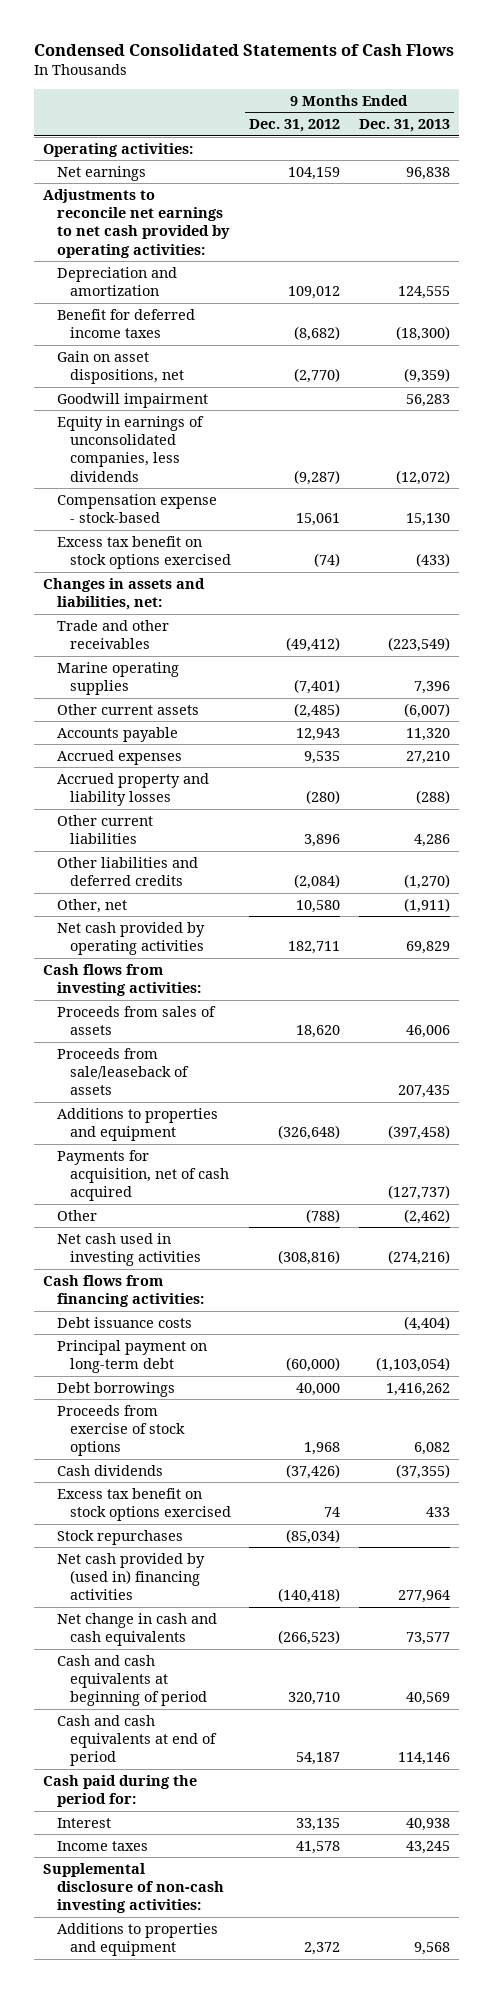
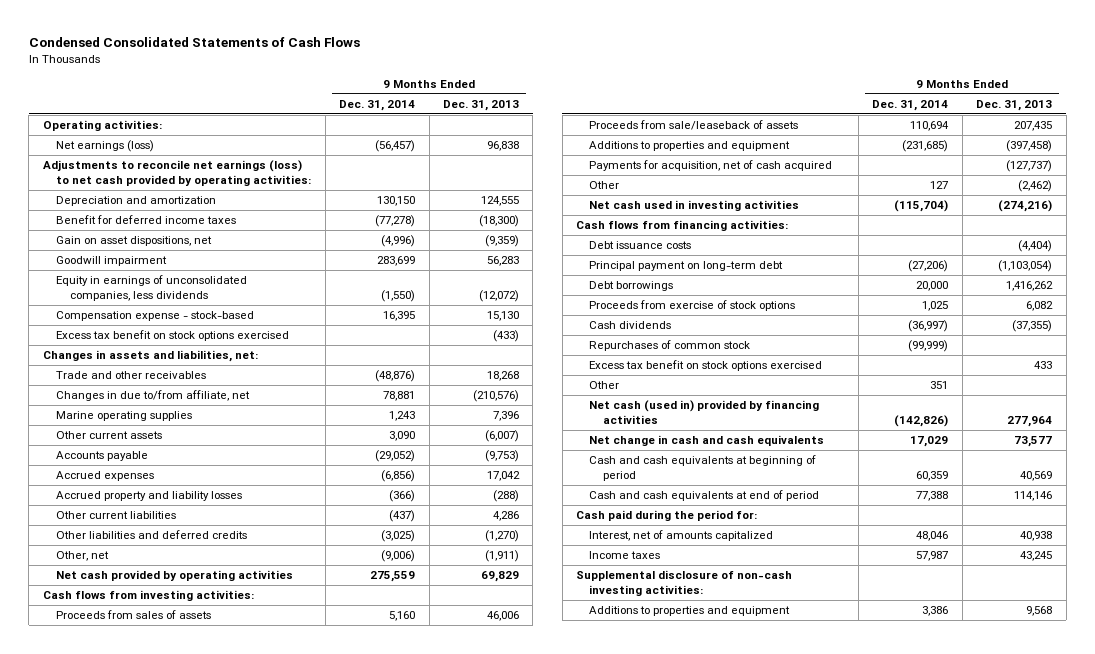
- | 9 Months Ended Dec. 31, 2012 | 9 Months Ended Dec. 31, 2013
+ | 9 Months Ended Dec. 31, 2014 | 9 Months Ended Dec. 31, 2013
- Net earnings | 104,159 | 96,838
- Adjustments to reconcile net earnings to net cash provided by operating activities:
+ Net earnings (loss) | (56,457) | 96,838
+ Adjustments to reconcile net earnings (loss) to net cash provided by operating activities:
- Trade and other receivables | (49,412) | (223,549)
+ Trade and other receivables | (48,876) | 18,268
+ Changes in due to/from affiliate, net | 78,881 | (210,576)
- Accounts payable | 12,943 | 11,320
- Accrued expenses | 9,535 | 27,210
+ Accounts payable | (29,052) | (9,753)
+ Accrued expenses | (6,856) | 17,042
+ Repurchases of common stock | (99,999) |
- Stock repurchases | (85,034) |
- Net cash provided by (used in) financing activities | (140,418) | 277,964
+ Other | 351 |
+ Net cash (used in) provided by financing activities | (142,826) | 277,964
- Interest | 33,135 | 40,938
+ Interest, net of amounts capitalized | 48,046 | 40,938

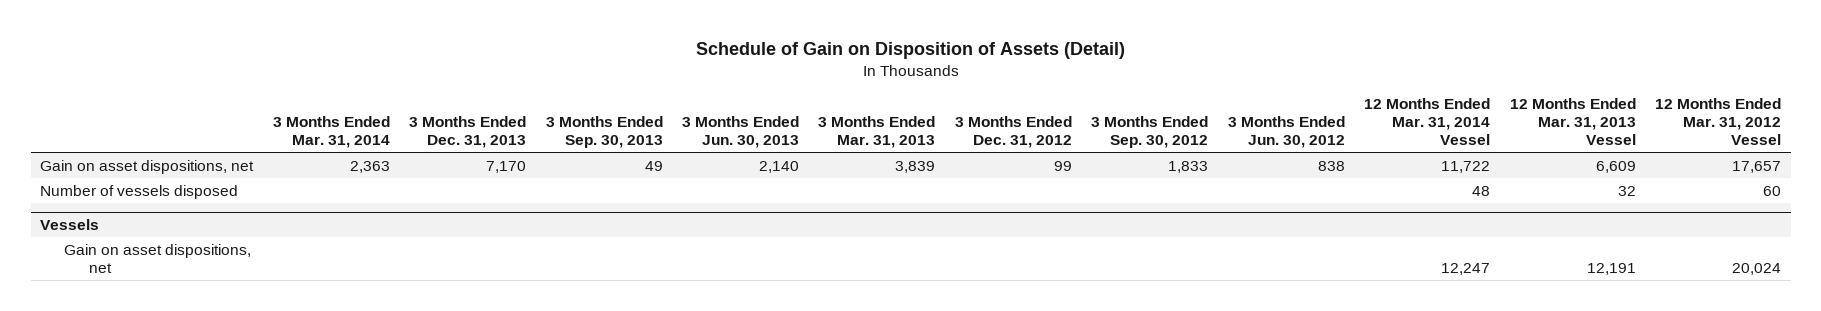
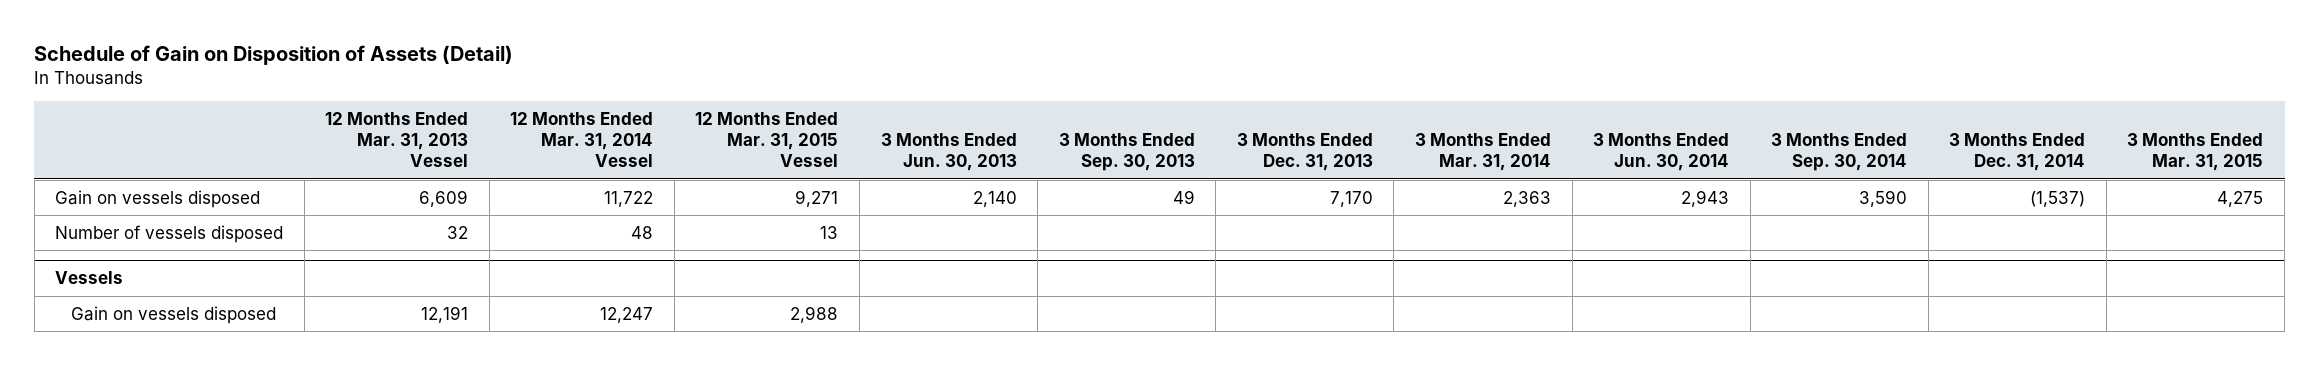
- | 3 Months Ended Mar. 31, 2014 | 3 Months Ended Dec. 31, 2013 | 3 Months Ended Sep. 30, 2013 | 3 Months Ended Jun. 30, 2013 | 3 Months Ended Mar. 31, 2013 | 3 Months Ended Dec. 31, 2012 | 3 Months Ended Sep. 30, 2012 | 3 Months Ended Jun. 30, 2012 | 12 Months Ended Mar. 31, 2014 Vessel | 12 Months Ended Mar. 31, 2013 Vessel | 12 Months Ended Mar. 31, 2012 Vessel
+ | 12 Months Ended Mar. 31, 2013 Vessel | 12 Months Ended Mar. 31, 2014 Vessel | 12 Months Ended Mar. 31, 2015 Vessel | 3 Months Ended Jun. 30, 2013 | 3 Months Ended Sep. 30, 2013 | 3 Months Ended Dec. 31, 2013 | 3 Months Ended Mar. 31, 2014 | 3 Months Ended Jun. 30, 2014 | 3 Months Ended Sep. 30, 2014 | 3 Months Ended Dec. 31, 2014 | 3 Months Ended Mar. 31, 2015
- Gain on asset dispositions, net | 2,363 | 7,170 | 49 | 2,140 | 3,839 | 99 | 1,833 | 838 | 11,722 | 6,609 | 17,657
+ Gain on vessels disposed | 6,609 | 11,722 | 9,271 | 2,140 | 49 | 7,170 | 2,363 | 2,943 | 3,590 | (1,537) | 4,275
@ Vessels
- Gain on asset dispositions, net | | | | | | | | | 12,247 | 12,191 | 20,024
+ Gain on vessels disposed | 12,191 | 12,247 | 2,988 | | | | | | | |

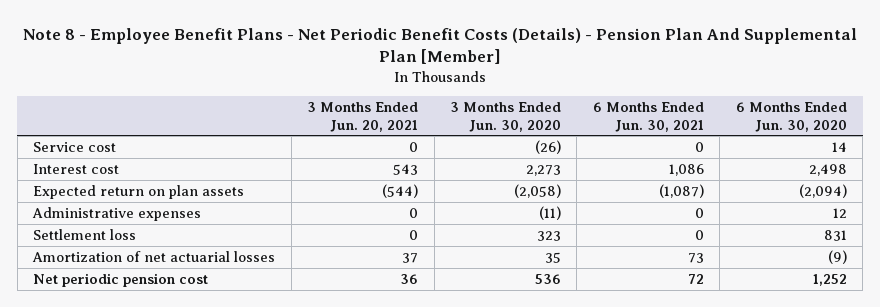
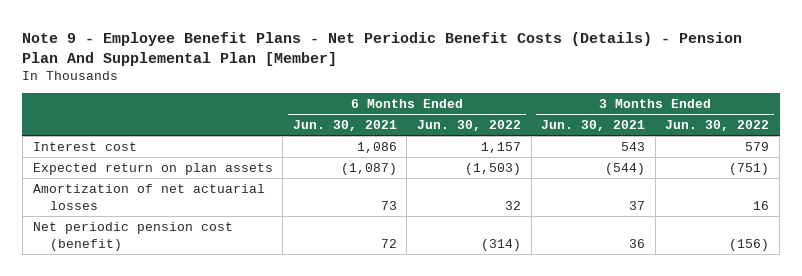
- Note 8 - Employee Benefit Plans - Net Periodic Benefit Costs (Details) - Pension Plan And Supplemental Plan [Member]
+ Note 9 - Employee Benefit Plans - Net Periodic Benefit Costs (Details) - Pension Plan And Supplemental Plan [Member]
- | 3 Months Ended Jun. 20, 2021 | 3 Months Ended Jun. 30, 2020 | 6 Months Ended Jun. 30, 2021 | 6 Months Ended Jun. 30, 2020
+ | 6 Months Ended Jun. 30, 2021 | 6 Months Ended Jun. 30, 2022 | 3 Months Ended Jun. 30, 2021 | 3 Months Ended Jun. 30, 2022
- Service cost | 0 | (26) | 0 | 14
- Administrative expenses | 0 | (11) | 0 | 12
- Settlement loss | 0 | 323 | 0 | 831
- Net periodic pension cost | 36 | 536 | 72 | 1,252
+ Net periodic pension cost (benefit) | 72 | (314) | 36 | (156)

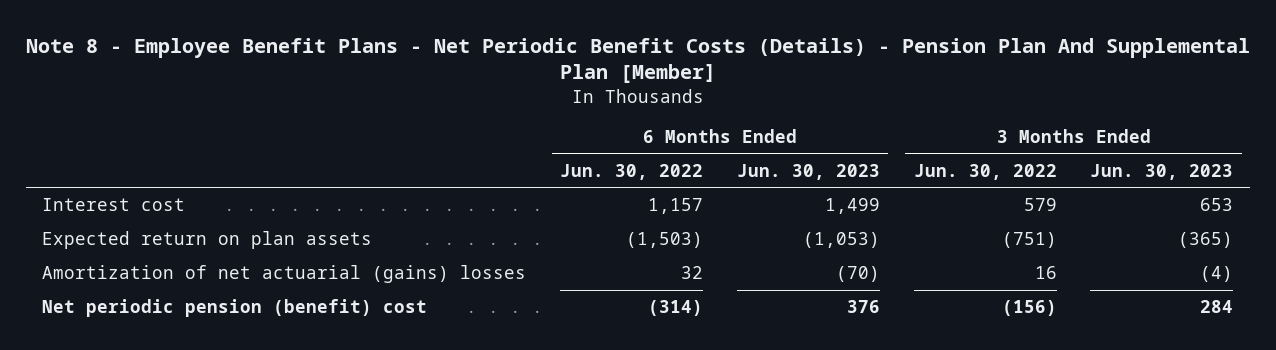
- Note 9 - Employee Benefit Plans - Net Periodic Benefit Costs (Details) - Pension Plan And Supplemental Plan [Member]
+ Note 8 - Employee Benefit Plans - Net Periodic Benefit Costs (Details) - Pension Plan And Supplemental Plan [Member]
- | 6 Months Ended Jun. 30, 2021 | 6 Months Ended Jun. 30, 2022 | 3 Months Ended Jun. 30, 2021 | 3 Months Ended Jun. 30, 2022
+ | 6 Months Ended Jun. 30, 2022 | 6 Months Ended Jun. 30, 2023 | 3 Months Ended Jun. 30, 2022 | 3 Months Ended Jun. 30, 2023
- Amortization of net actuarial losses | 73 | 32 | 37 | 16
- Net periodic pension cost (benefit) | 72 | (314) | 36 | (156)
+ Amortization of net actuarial (gains) losses | 32 | (70) | 16 | (4)
+ Net periodic pension (benefit) cost | (314) | 376 | (156) | 284

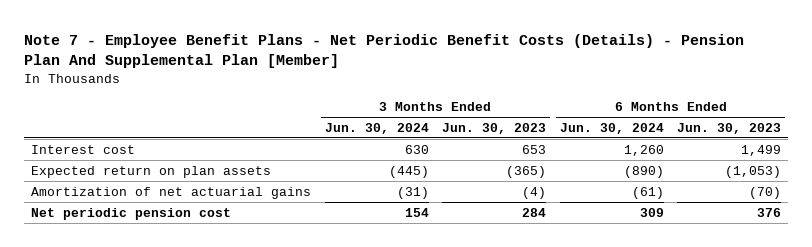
- Note 8 - Employee Benefit Plans - Net Periodic Benefit Costs (Details) - Pension Plan And Supplemental Plan [Member]
+ Note 7 - Employee Benefit Plans - Net Periodic Benefit Costs (Details) - Pension Plan And Supplemental Plan [Member]
- | 6 Months Ended Jun. 30, 2022 | 6 Months Ended Jun. 30, 2023 | 3 Months Ended Jun. 30, 2022 | 3 Months Ended Jun. 30, 2023
+ | 3 Months Ended Jun. 30, 2024 | 3 Months Ended Jun. 30, 2023 | 6 Months Ended Jun. 30, 2024 | 6 Months Ended Jun. 30, 2023
- Amortization of net actuarial (gains) losses | 32 | (70) | 16 | (4)
- Net periodic pension (benefit) cost | (314) | 376 | (156) | 284
+ Amortization of net actuarial gains | (31) | (4) | (61) | (70)
+ Net periodic pension cost | 154 | 284 | 309 | 376

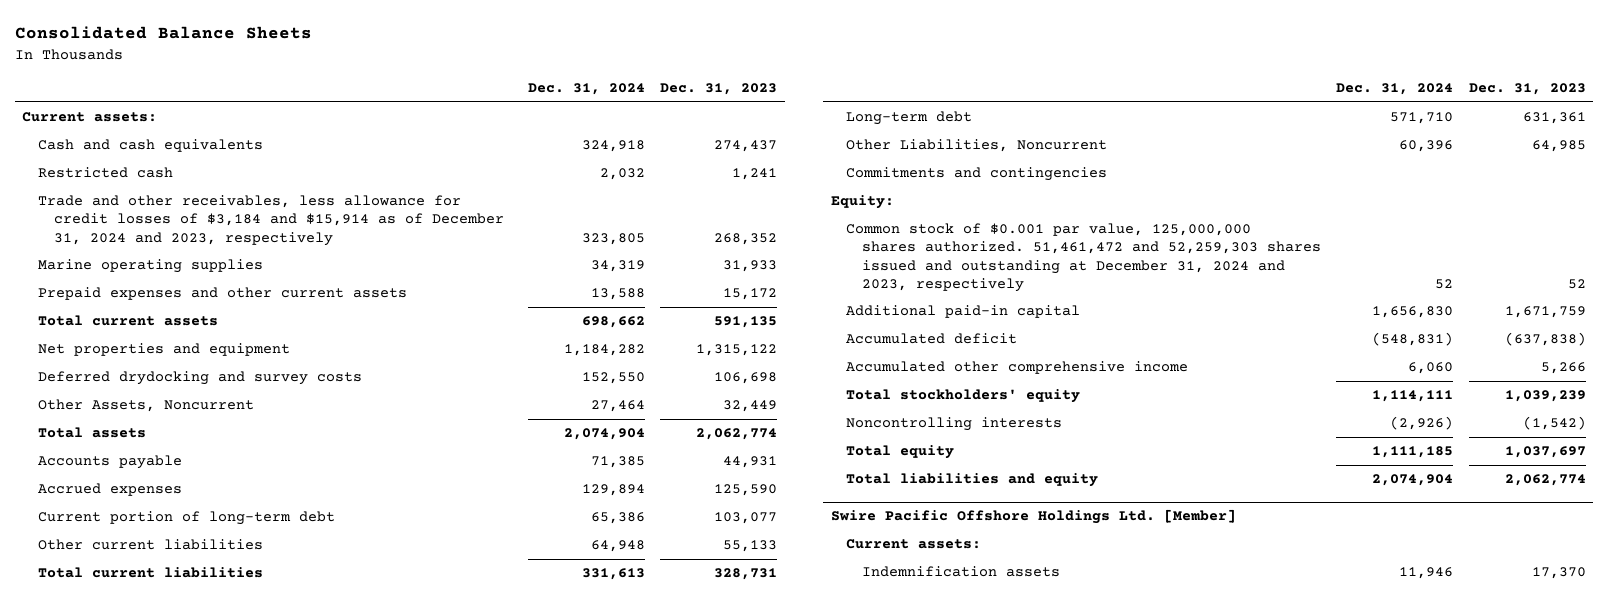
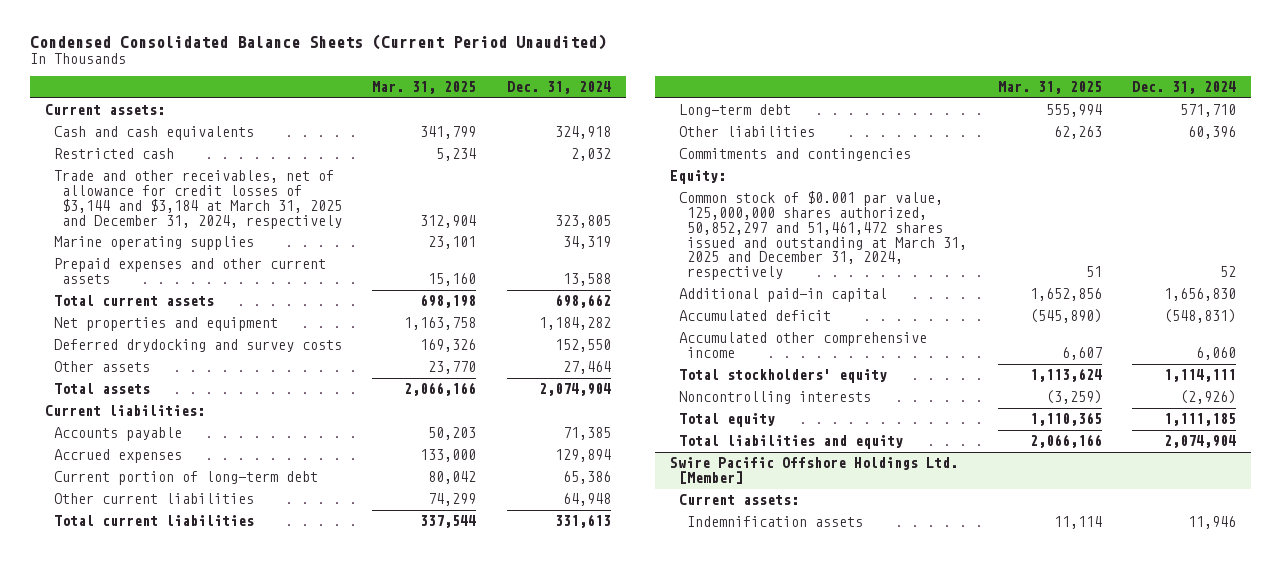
- Consolidated Balance Sheets
+ Condensed Consolidated Balance Sheets (Current Period Unaudited)
- | Dec. 31, 2024 | Dec. 31, 2023
+ | Mar. 31, 2025 | Dec. 31, 2024
- Trade and other receivables, less allowance for credit losses of $3,184 and $15,914 as of December 31, 2024 and 2023, respectively | 323,805 | 268,352
+ Trade and other receivables, net of allowance for credit losses of $3,144 and $3,184 at March 31, 2025 and December 31, 2024, respectively | 312,904 | 323,805
- Other Assets, Noncurrent | 27,464 | 32,449
+ Other assets | 23,770 | 27,464
+ Current liabilities:
- Other Liabilities, Noncurrent | 60,396 | 64,985
+ Other liabilities | 62,263 | 60,396
- Common stock of $0.001 par value, 125,000,000 shares authorized. 51,461,472 and 52,259,303 shares issued and outstanding at December 31, 2024 and 2023, respectively | 52 | 52
+ Common stock of $0.001 par value, 125,000,000 shares authorized, 50,852,297 and 51,461,472 shares issued and outstanding at March 31, 2025 and December 31, 2024, respectively | 51 | 52

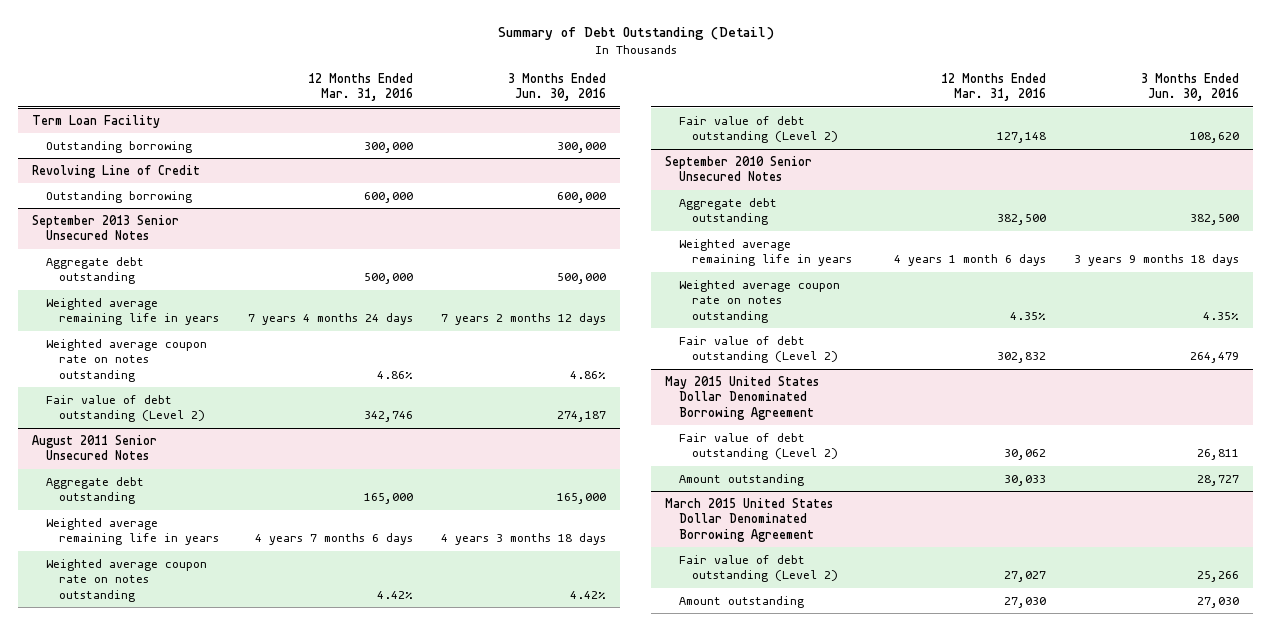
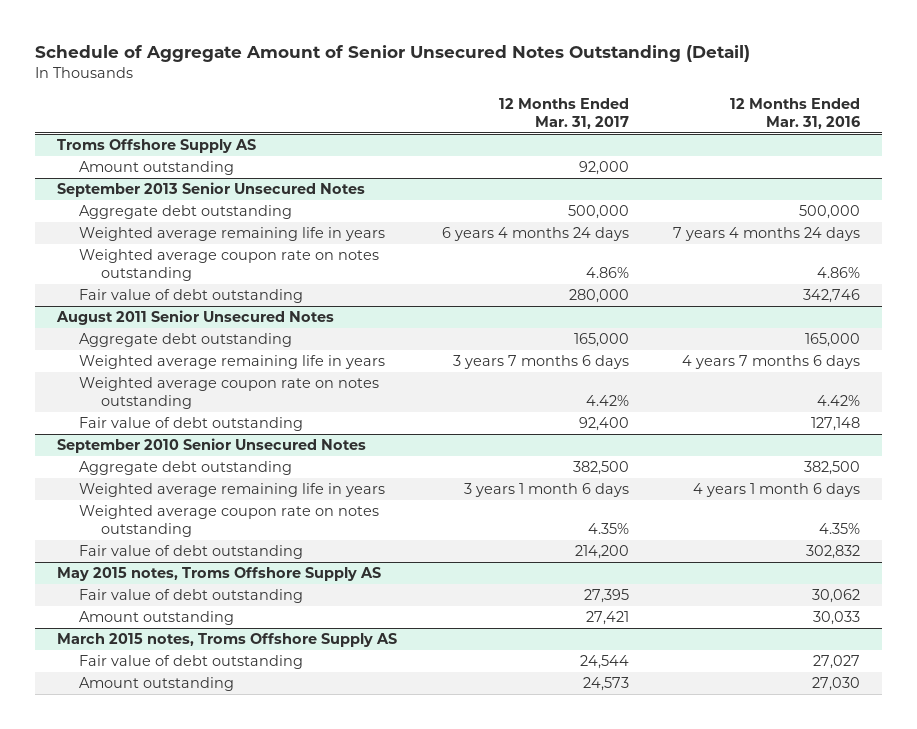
- Summary of Debt Outstanding (Detail)
+ Schedule of Aggregate Amount of Senior Unsecured Notes Outstanding (Detail)
- | 12 Months Ended Mar. 31, 2016 | 3 Months Ended Jun. 30, 2016
+ | 12 Months Ended Mar. 31, 2017 | 12 Months Ended Mar. 31, 2016
- Term Loan Facility
- Outstanding borrowing | 300,000 | 300,000
- Revolving Line of Credit
- Outstanding borrowing | 600,000 | 600,000
+ Troms Offshore Supply AS
+ Amount outstanding | 92,000 |
@ September 2013 Senior Unsecured Notes
- Fair value of debt outstanding (Level 2) | 342,746 | 274,187
+ Fair value of debt outstanding | 280,000 | 342,746
@ August 2011 Senior Unsecured Notes
- Fair value of debt outstanding (Level 2) | 127,148 | 108,620
+ Fair value of debt outstanding | 92,400 | 127,148
@ September 2010 Senior Unsecured Notes
- Fair value of debt outstanding (Level 2) | 302,832 | 264,479
- May 2015 United States Dollar Denominated Borrowing Agreement
- Fair value of debt outstanding (Level 2) | 30,062 | 26,811
@ September 2010 Senior Unsecured Notes
+ Fair value of debt outstanding | 214,200 | 302,832
+ May 2015 notes, Troms Offshore Supply AS
+ Fair value of debt outstanding | 27,395 | 30,062
- March 2015 United States Dollar Denominated Borrowing Agreement
- Fair value of debt outstanding (Level 2) | 27,027 | 25,266
+ March 2015 notes, Troms Offshore Supply AS
+ Fair value of debt outstanding | 24,544 | 27,027

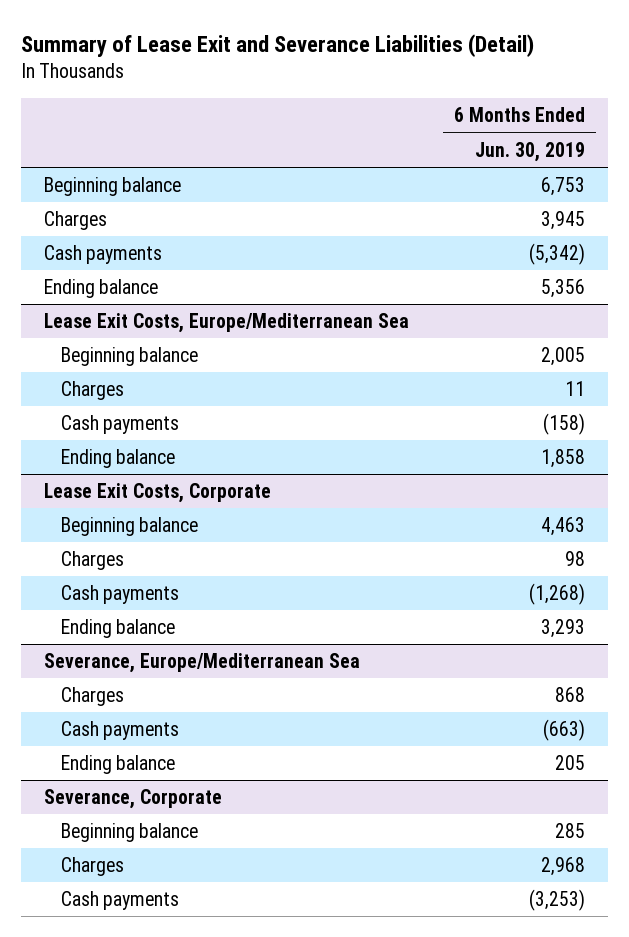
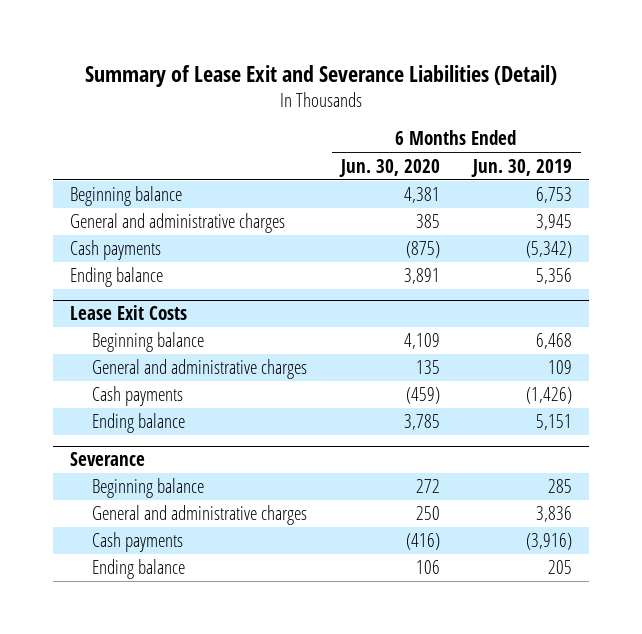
- | 6 Months Ended Jun. 30, 2019
+ | 6 Months Ended Jun. 30, 2020 | 6 Months Ended Jun. 30, 2019
- Charges | 3,945
+ General and administrative charges | 385 | 3,945
- Lease Exit Costs, Europe/Mediterranean Sea
- Beginning balance | 2,005
- Charges | 11
- Cash payments | (158)
- Ending balance | 1,858
- Lease Exit Costs, Corporate
- Beginning balance | 4,463
- Charges | 98
- Cash payments | (1,268)
- Ending balance | 3,293
- Severance, Europe/Mediterranean Sea
- Charges | 868
- Cash payments | (663)
- Ending balance | 205
- Severance, Corporate
+ Lease Exit Costs
+ Beginning balance | 4,109 | 6,468
+ General and administrative charges | 135 | 109
+ Cash payments | (459) | (1,426)
+ Ending balance | 3,785 | 5,151
+ Severance
- Charges | 2,968
- Cash payments | (3,253)
+ General and administrative charges | 250 | 3,836
+ Cash payments | (416) | (3,916)
+ Ending balance | 106 | 205

